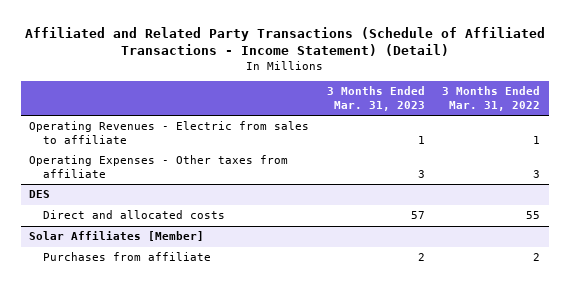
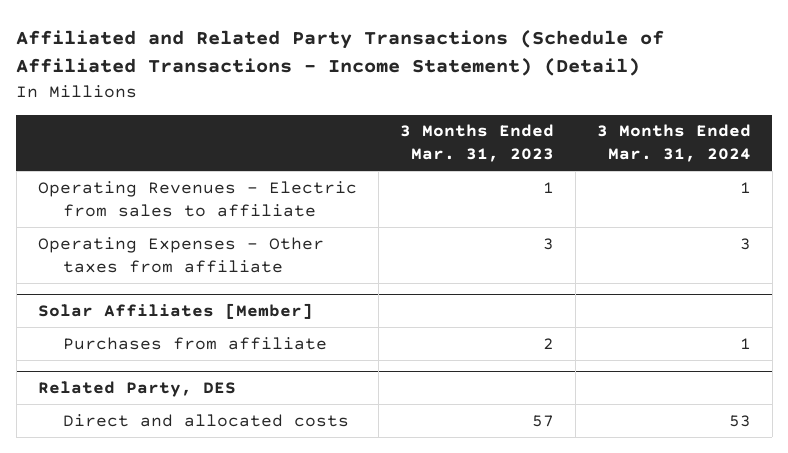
- | 3 Months Ended Mar. 31, 2023 | 3 Months Ended Mar. 31, 2022
+ | 3 Months Ended Mar. 31, 2023 | 3 Months Ended Mar. 31, 2024
- DES
- Direct and allocated costs | 57 | 55
+ Related Party, DES
+ Direct and allocated costs | 57 | 53

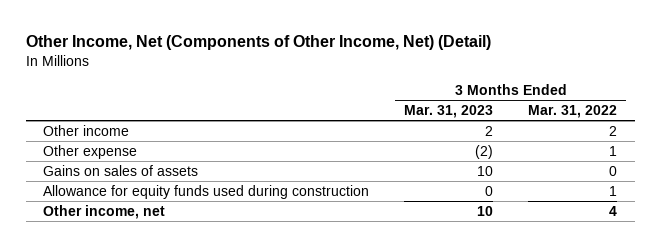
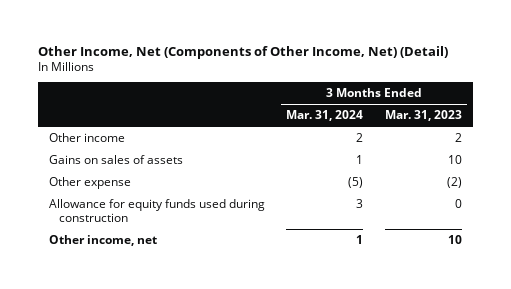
- | 3 Months Ended Mar. 31, 2023 | 3 Months Ended Mar. 31, 2022
+ | 3 Months Ended Mar. 31, 2024 | 3 Months Ended Mar. 31, 2023
moved down: Other expense | (5) | (2)

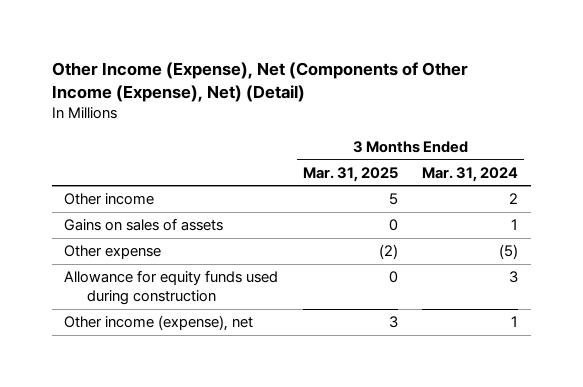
- Other Income, Net (Components of Other Income, Net) (Detail)
+ Other Income (Expense), Net (Components of Other Income (Expense), Net) (Detail)
- | 3 Months Ended Mar. 31, 2024 | 3 Months Ended Mar. 31, 2023
+ | 3 Months Ended Mar. 31, 2025 | 3 Months Ended Mar. 31, 2024
- Other income, net | 1 | 10
+ Other income (expense), net | 3 | 1

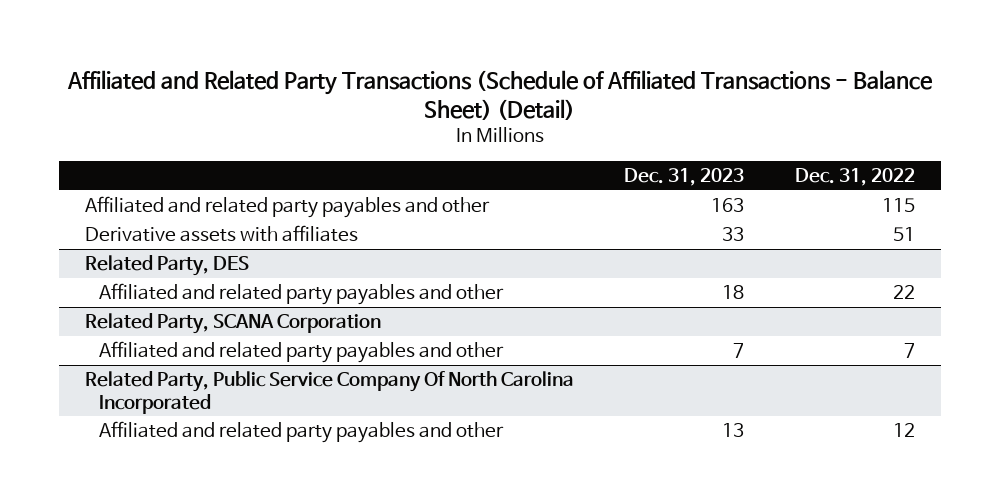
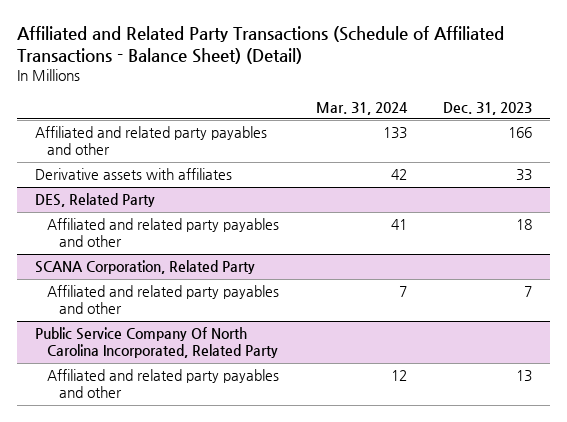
- | Dec. 31, 2023 | Dec. 31, 2022
+ | Mar. 31, 2024 | Dec. 31, 2023
- Affiliated and related party payables and other | 163 | 115
+ Affiliated and related party payables and other | 133 | 166
- Related Party, DES
+ DES, Related Party
- Related Party, SCANA Corporation
+ SCANA Corporation, Related Party
- Related Party, Public Service Company Of North Carolina Incorporated
+ Public Service Company Of North Carolina Incorporated, Related Party

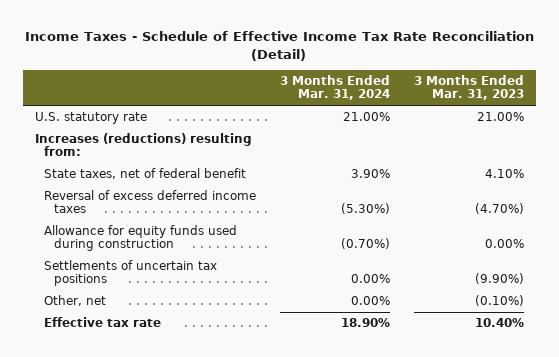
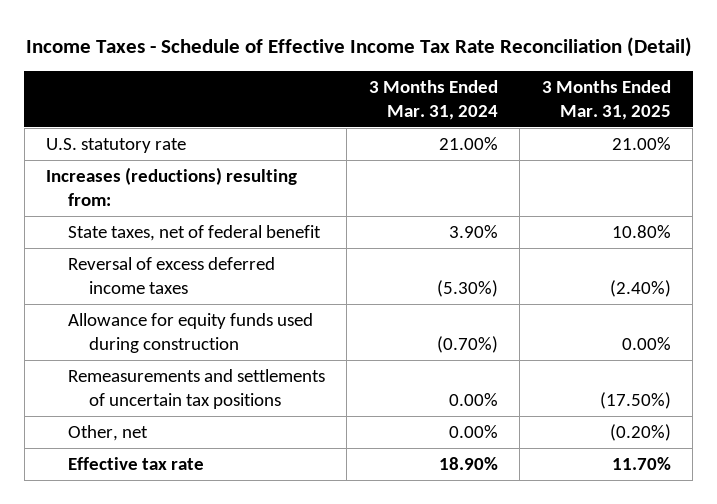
- | 3 Months Ended Mar. 31, 2024 | 3 Months Ended Mar. 31, 2023
+ | 3 Months Ended Mar. 31, 2024 | 3 Months Ended Mar. 31, 2025
- Settlements of uncertain tax positions | 0.00% | (9.90%)
+ Remeasurements and settlements of uncertain tax positions | 0.00% | (17.50%)

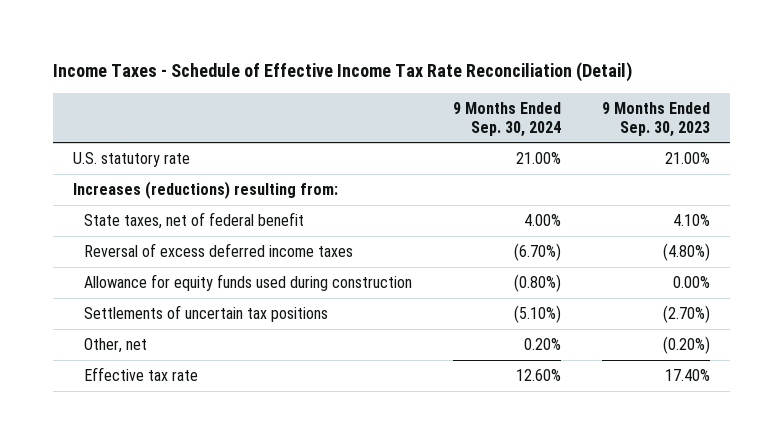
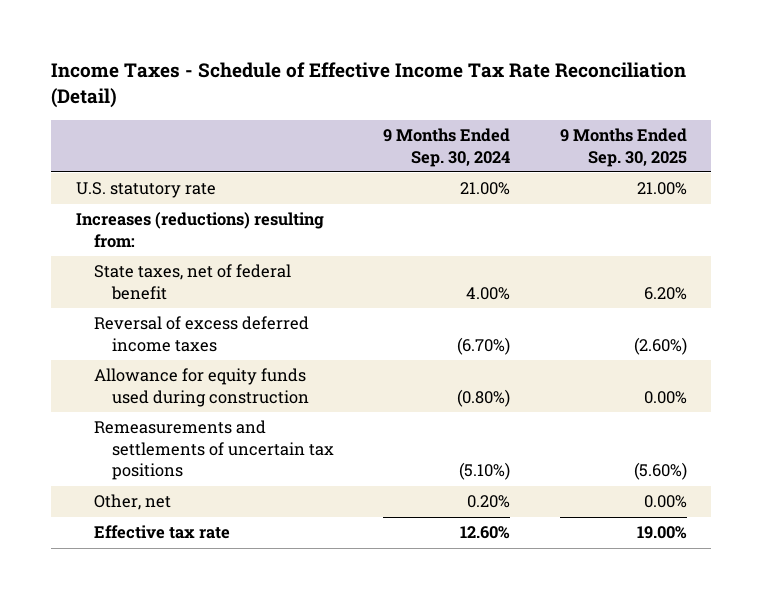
- | 9 Months Ended Sep. 30, 2024 | 9 Months Ended Sep. 30, 2023
+ | 9 Months Ended Sep. 30, 2024 | 9 Months Ended Sep. 30, 2025
- Settlements of uncertain tax positions | (5.10%) | (2.70%)
+ Remeasurements and settlements of uncertain tax positions | (5.10%) | (5.60%)

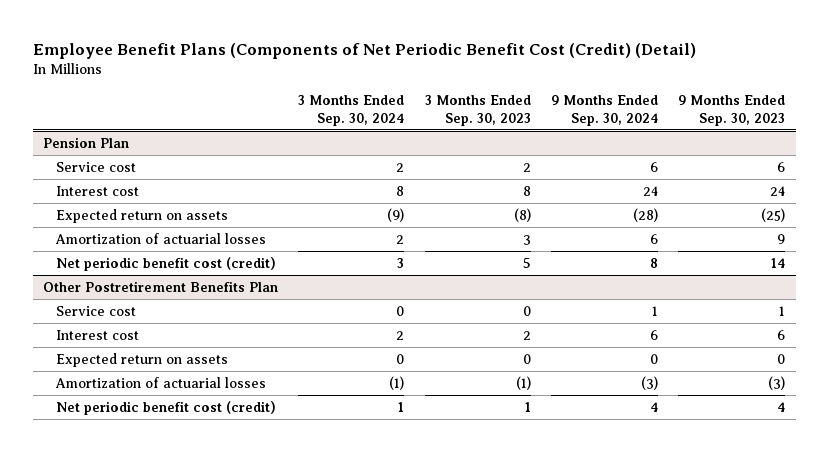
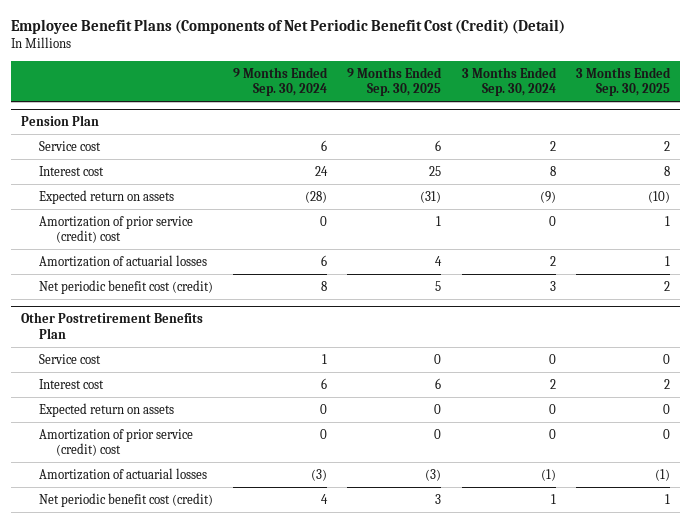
- | 3 Months Ended Sep. 30, 2024 | 3 Months Ended Sep. 30, 2023 | 9 Months Ended Sep. 30, 2024 | 9 Months Ended Sep. 30, 2023
+ | 9 Months Ended Sep. 30, 2024 | 9 Months Ended Sep. 30, 2025 | 3 Months Ended Sep. 30, 2024 | 3 Months Ended Sep. 30, 2025
@ Pension Plan
+ Amortization of prior service (credit) cost | 0 | 1 | 0 | 1
@ Other Postretirement Benefits Plan
+ Amortization of prior service (credit) cost | 0 | 0 | 0 | 0

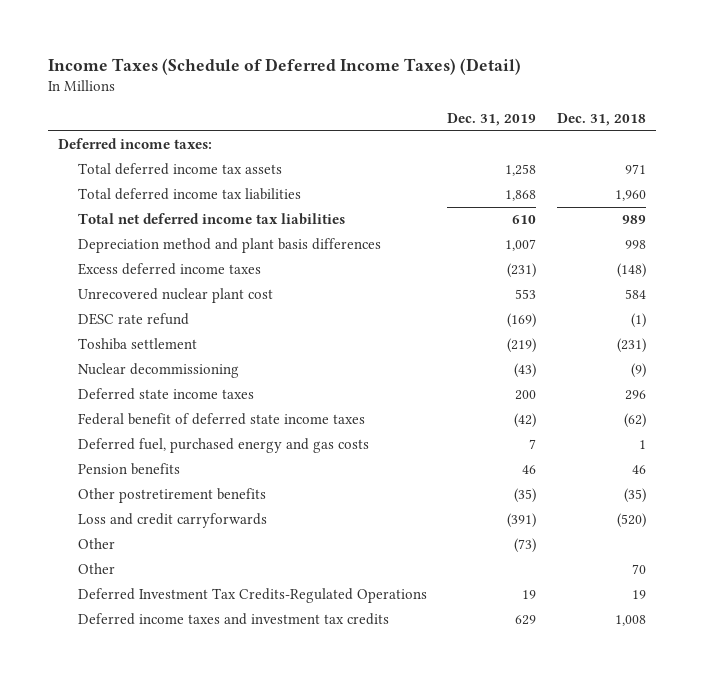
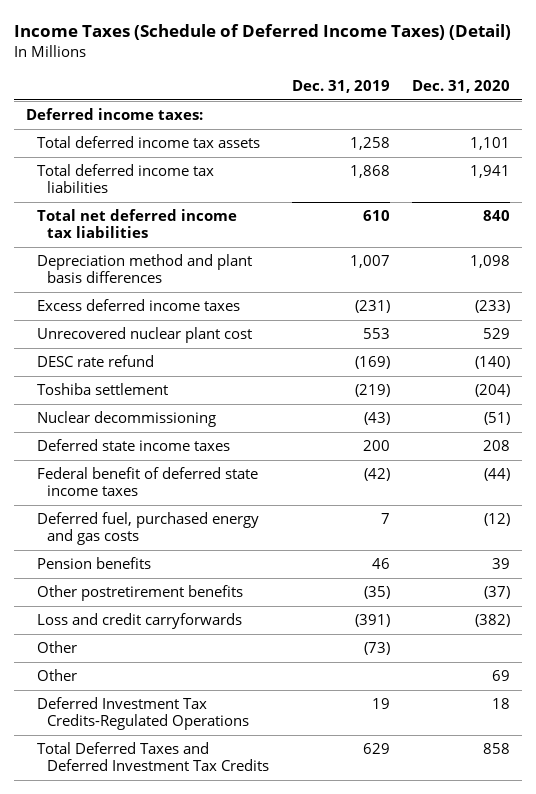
- | Dec. 31, 2019 | Dec. 31, 2018
+ | Dec. 31, 2019 | Dec. 31, 2020
- Deferred income taxes and investment tax credits | 629 | 1,008
+ Total Deferred Taxes and Deferred Investment Tax Credits | 629 | 858

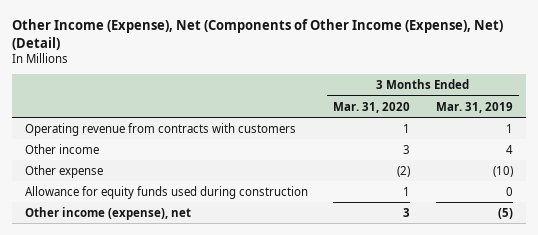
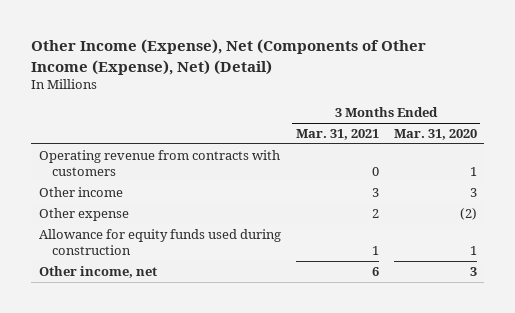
- | 3 Months Ended Mar. 31, 2020 | 3 Months Ended Mar. 31, 2019
+ | 3 Months Ended Mar. 31, 2021 | 3 Months Ended Mar. 31, 2020
- Other income (expense), net | 3 | (5)
+ Other income, net | 6 | 3

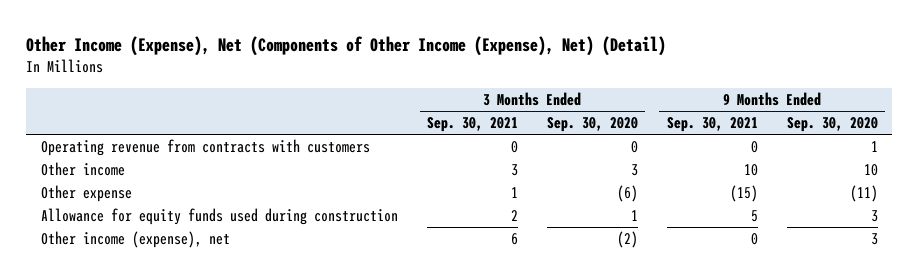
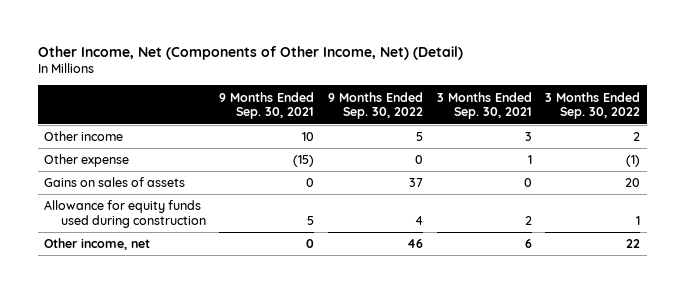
- Other Income (Expense), Net (Components of Other Income (Expense), Net) (Detail)
+ Other Income, Net (Components of Other Income, Net) (Detail)
- | 3 Months Ended Sep. 30, 2021 | 3 Months Ended Sep. 30, 2020 | 9 Months Ended Sep. 30, 2021 | 9 Months Ended Sep. 30, 2020
+ | 9 Months Ended Sep. 30, 2021 | 9 Months Ended Sep. 30, 2022 | 3 Months Ended Sep. 30, 2021 | 3 Months Ended Sep. 30, 2022
- Operating revenue from contracts with customers | 0 | 0 | 0 | 1
+ Gains on sales of assets | 0 | 37 | 0 | 20
- Other income (expense), net | 6 | (2) | 0 | 3
+ Other income, net | 0 | 46 | 6 | 22

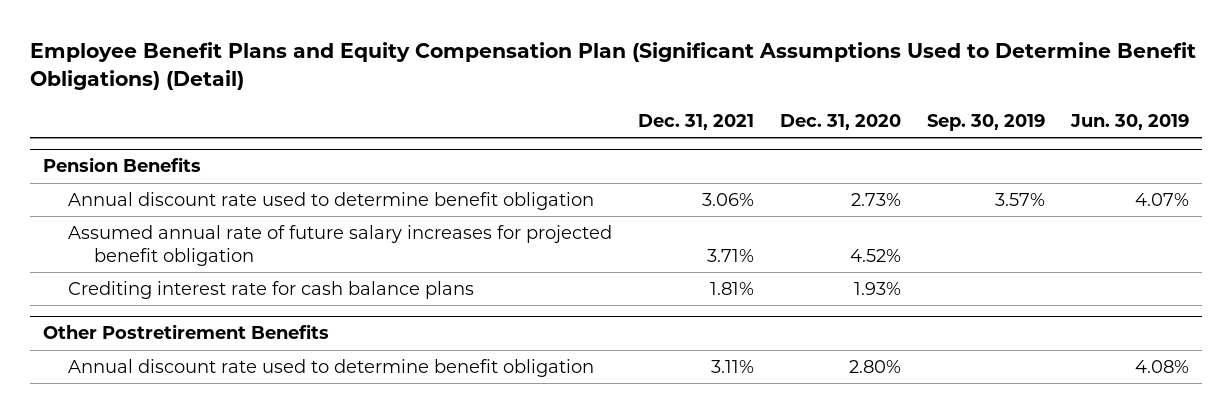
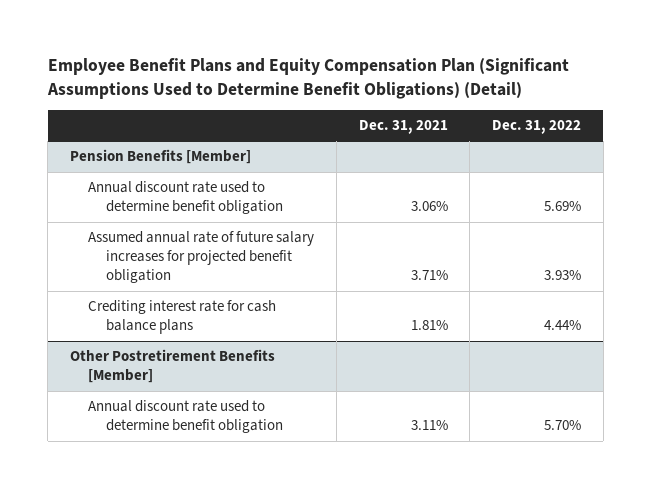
- | Dec. 31, 2021 | Dec. 31, 2020 | Sep. 30, 2019 | Jun. 30, 2019
+ | Dec. 31, 2021 | Dec. 31, 2022
- Pension Benefits
+ Pension Benefits [Member]
- Other Postretirement Benefits
+ Other Postretirement Benefits [Member]

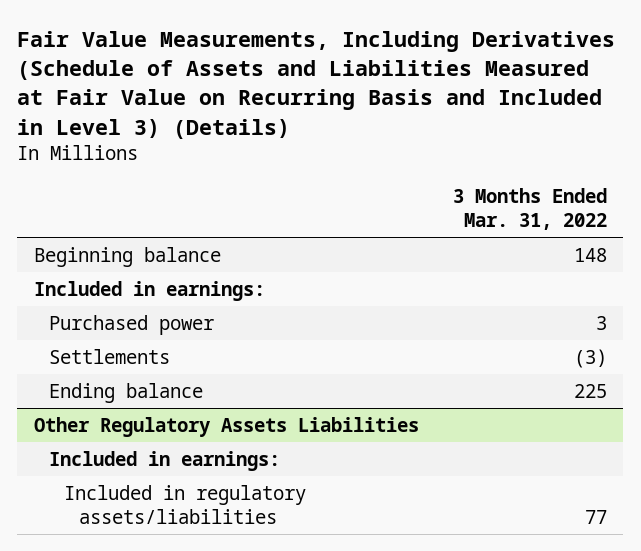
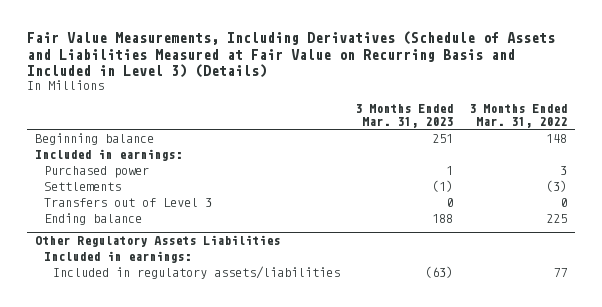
- | 3 Months Ended Mar. 31, 2022
+ | 3 Months Ended Mar. 31, 2023 | 3 Months Ended Mar. 31, 2022
+ Transfers out of Level 3 | 0 | 0

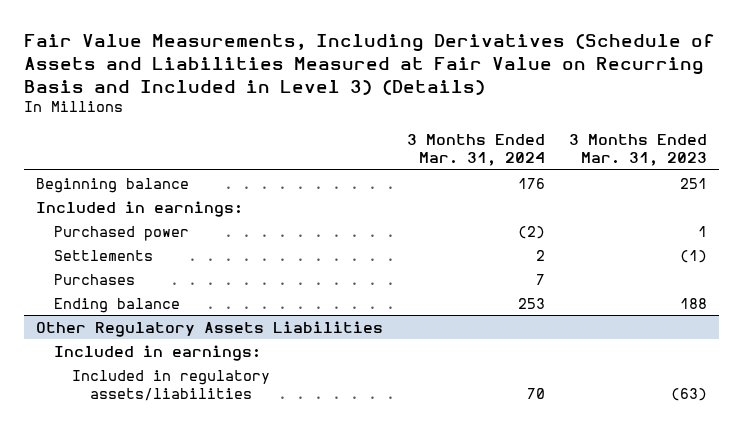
- | 3 Months Ended Mar. 31, 2023 | 3 Months Ended Mar. 31, 2022
+ | 3 Months Ended Mar. 31, 2024 | 3 Months Ended Mar. 31, 2023
- Transfers out of Level 3 | 0 | 0
+ Purchases | 7 |

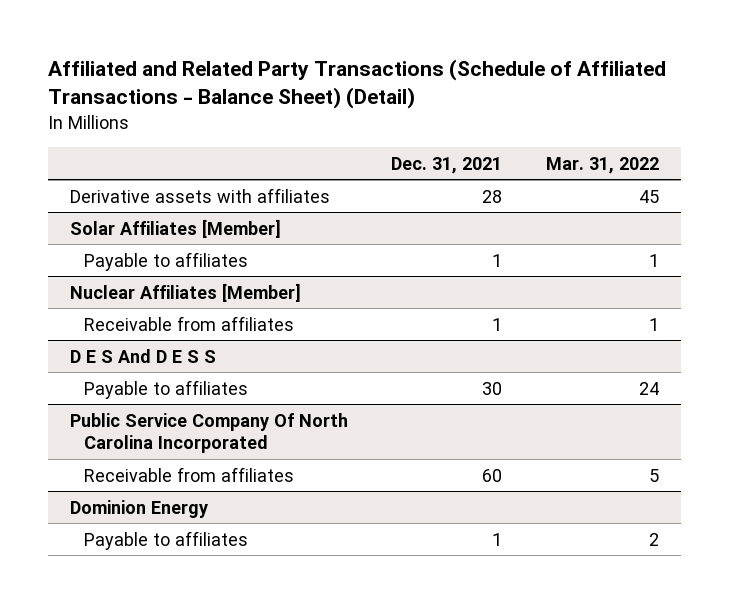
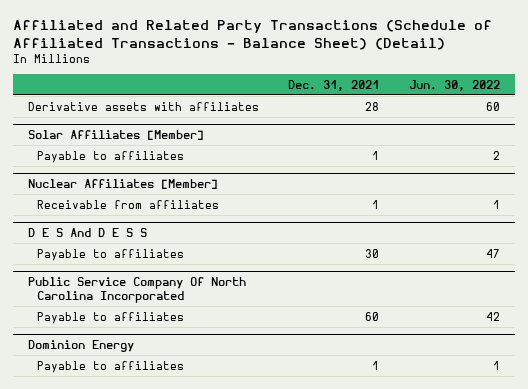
- | Dec. 31, 2021 | Mar. 31, 2022
+ | Dec. 31, 2021 | Jun. 30, 2022
@ Public Service Company Of North Carolina Incorporated
- Receivable from affiliates | 60 | 5
+ Payable to affiliates | 60 | 42

